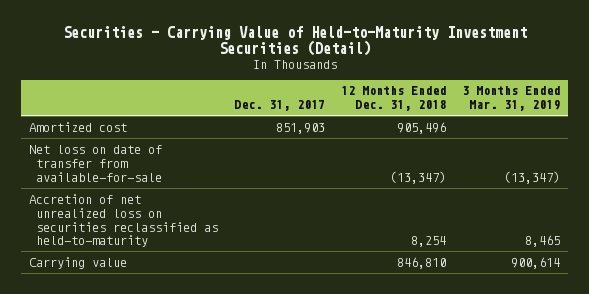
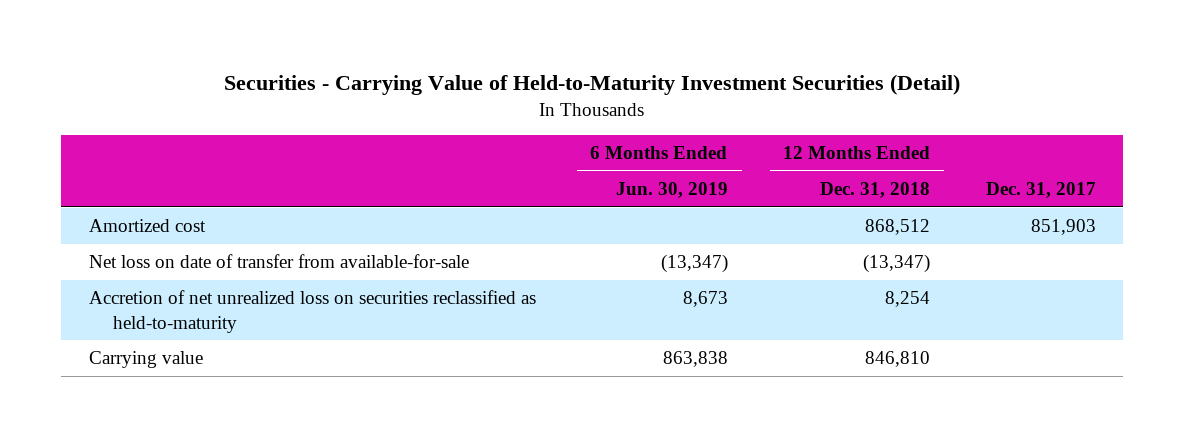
- | Dec. 31, 2017 | 12 Months Ended Dec. 31, 2018 | 3 Months Ended Mar. 31, 2019
+ | 6 Months Ended Jun. 30, 2019 | 12 Months Ended Dec. 31, 2018 | Dec. 31, 2017
- Amortized cost | 851,903 | 905,496 |
+ Amortized cost | | 868,512 | 851,903

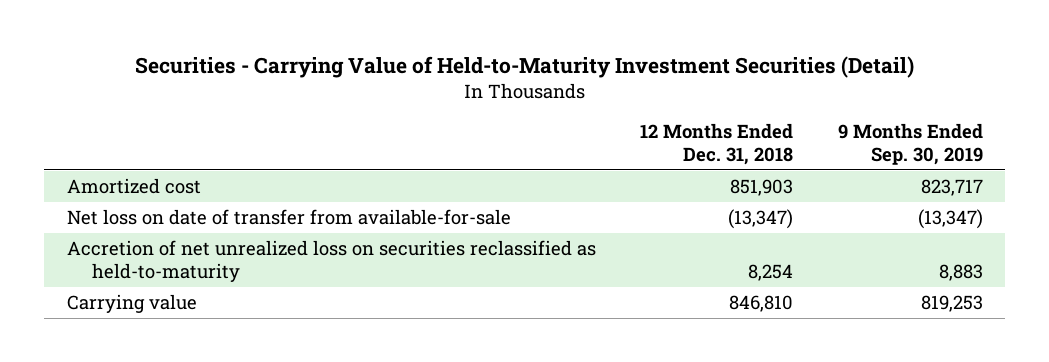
- | 6 Months Ended Jun. 30, 2019 | 12 Months Ended Dec. 31, 2018 | Dec. 31, 2017
+ | 12 Months Ended Dec. 31, 2018 | 9 Months Ended Sep. 30, 2019
- Amortized cost | | 868,512 | 851,903
+ Amortized cost | 851,903 | 823,717

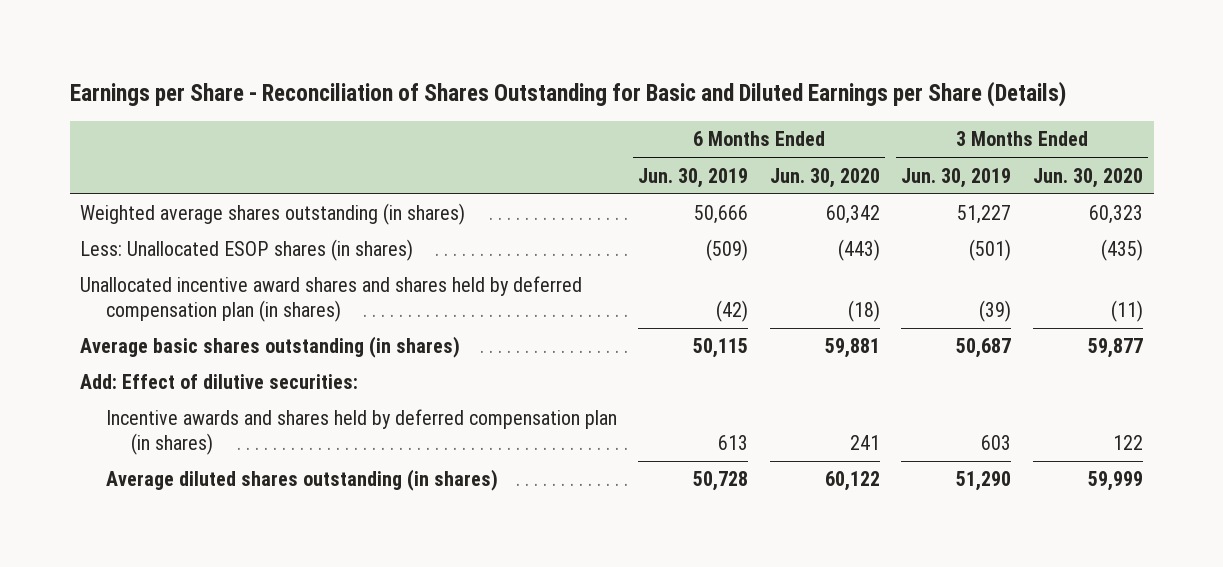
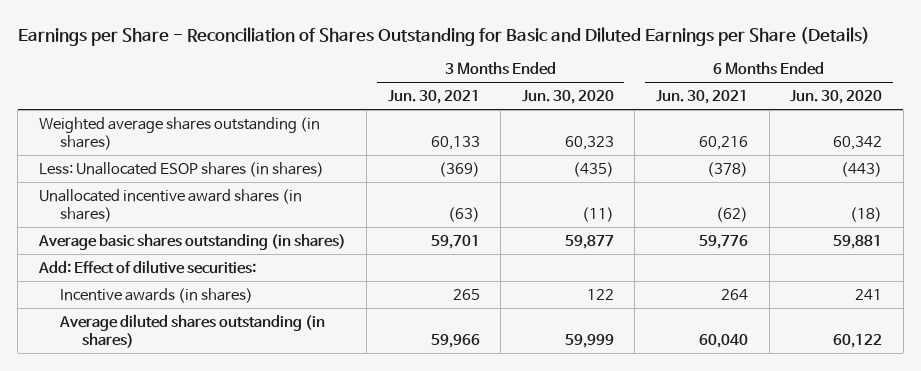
- | 6 Months Ended Jun. 30, 2019 | 6 Months Ended Jun. 30, 2020 | 3 Months Ended Jun. 30, 2019 | 3 Months Ended Jun. 30, 2020
+ | 3 Months Ended Jun. 30, 2021 | 3 Months Ended Jun. 30, 2020 | 6 Months Ended Jun. 30, 2021 | 6 Months Ended Jun. 30, 2020
- Unallocated incentive award shares and shares held by deferred compensation plan (in shares) | (42) | (18) | (39) | (11)
+ Unallocated incentive award shares (in shares) | (63) | (11) | (62) | (18)
- Incentive awards and shares held by deferred compensation plan (in shares) | 613 | 241 | 603 | 122
+ Incentive awards (in shares) | 265 | 122 | 264 | 241

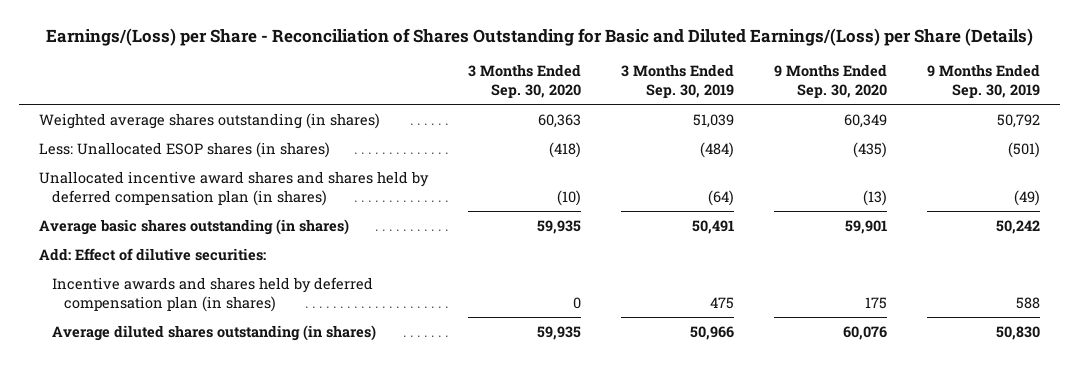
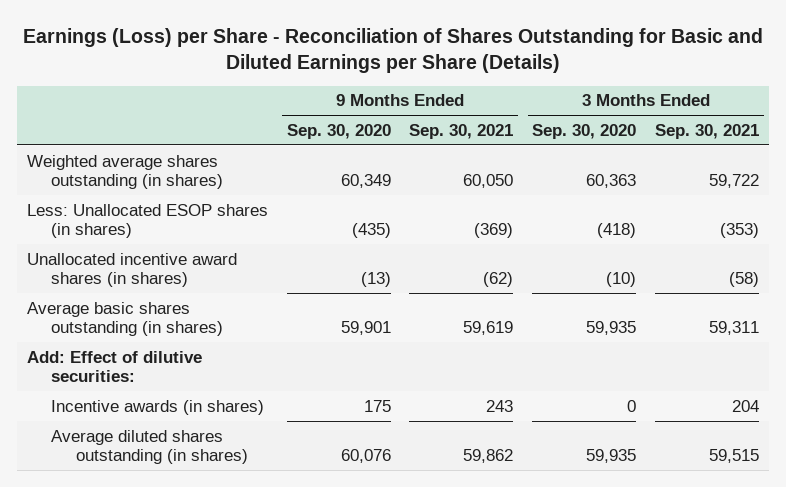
- Earnings/(Loss) per Share - Reconciliation of Shares Outstanding for Basic and Diluted Earnings/(Loss) per Share (Details)
+ Earnings (Loss) per Share - Reconciliation of Shares Outstanding for Basic and Diluted Earnings per Share (Details)
- | 3 Months Ended Sep. 30, 2020 | 3 Months Ended Sep. 30, 2019 | 9 Months Ended Sep. 30, 2020 | 9 Months Ended Sep. 30, 2019
+ | 9 Months Ended Sep. 30, 2020 | 9 Months Ended Sep. 30, 2021 | 3 Months Ended Sep. 30, 2020 | 3 Months Ended Sep. 30, 2021
- Unallocated incentive award shares and shares held by deferred compensation plan (in shares) | (10) | (64) | (13) | (49)
+ Unallocated incentive award shares (in shares) | (13) | (62) | (10) | (58)
- Incentive awards and shares held by deferred compensation plan (in shares) | 0 | 475 | 175 | 588
+ Incentive awards (in shares) | 175 | 243 | 0 | 204

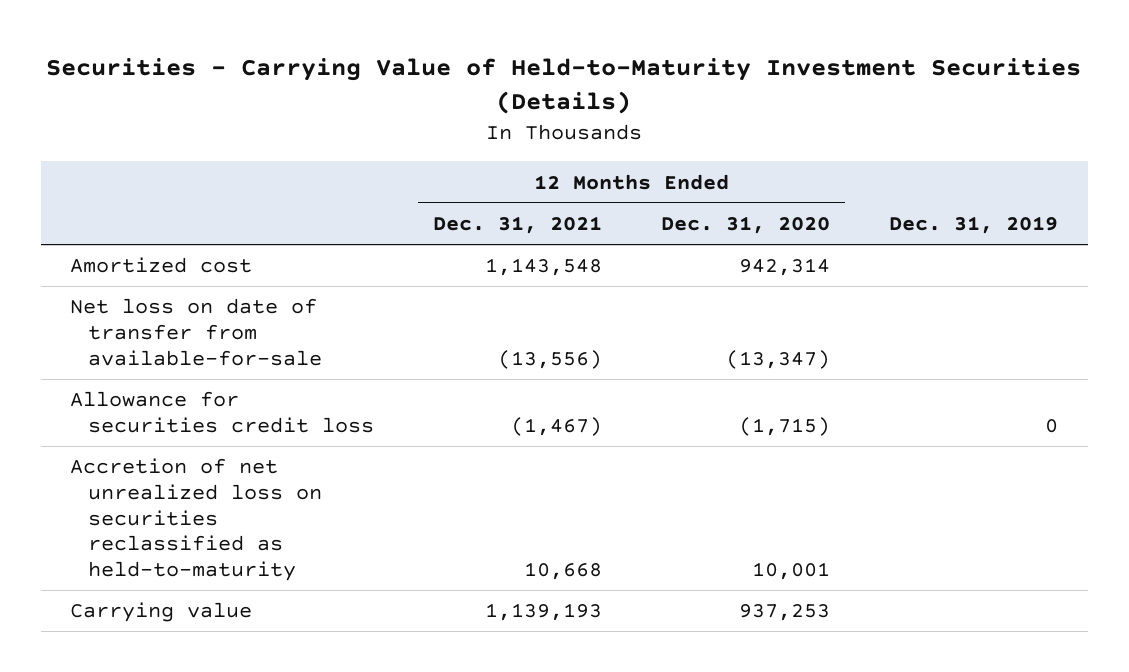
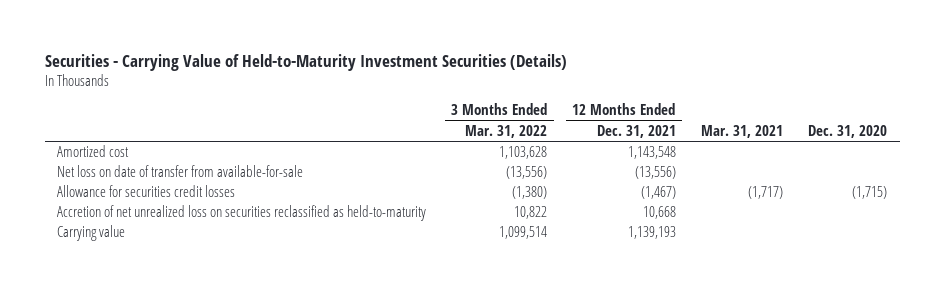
- | 12 Months Ended Dec. 31, 2021 | 12 Months Ended Dec. 31, 2020 | Dec. 31, 2019
+ | 3 Months Ended Mar. 31, 2022 | 12 Months Ended Dec. 31, 2021 | Mar. 31, 2021 | Dec. 31, 2020
- Allowance for securities credit loss | (1,467) | (1,715) | 0
+ Allowance for securities credit losses | (1,380) | (1,467) | (1,717) | (1,715)

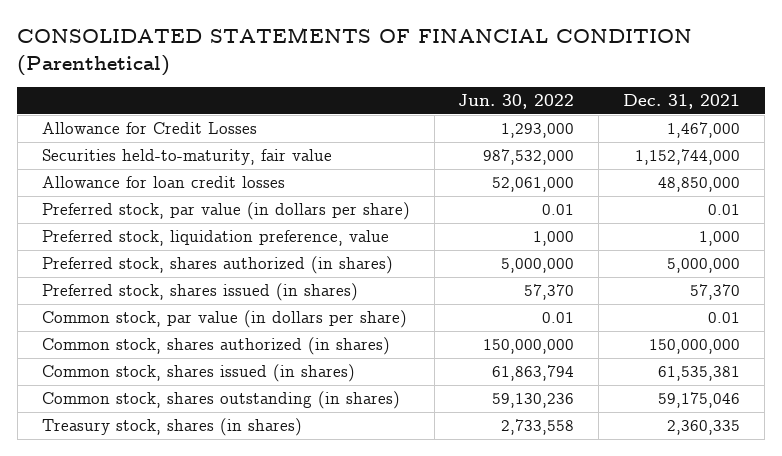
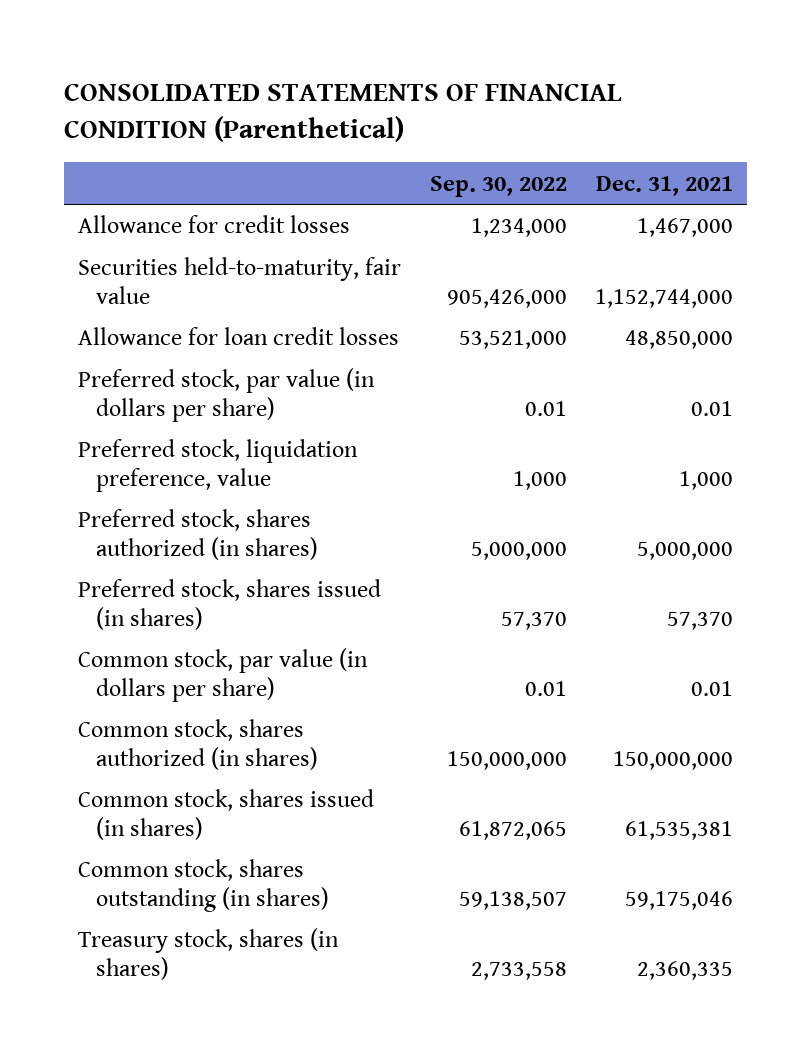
- | Jun. 30, 2022 | Dec. 31, 2021
+ | Sep. 30, 2022 | Dec. 31, 2021
- Allowance for Credit Losses | 1,293,000 | 1,467,000
+ Allowance for credit losses | 1,234,000 | 1,467,000

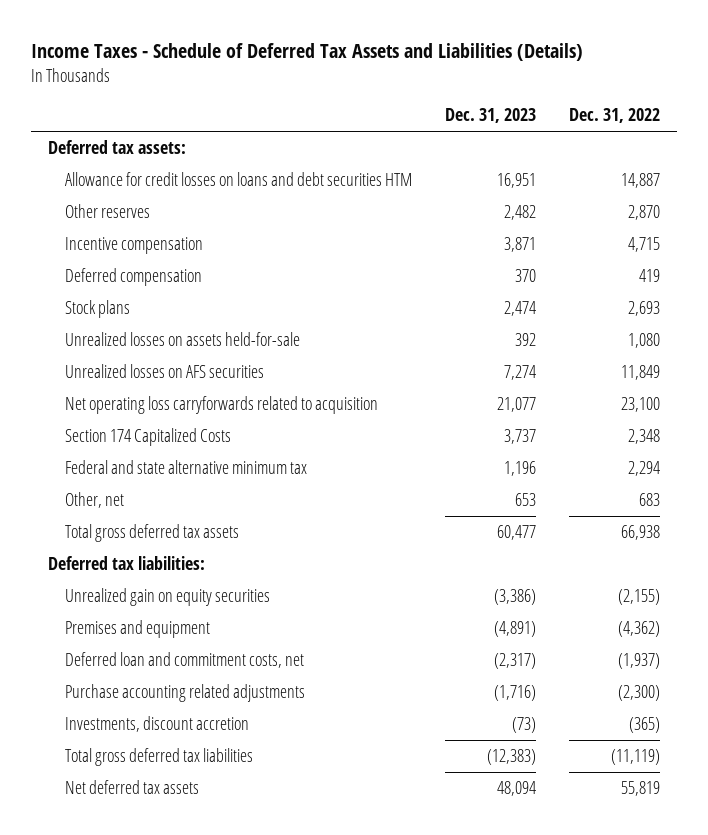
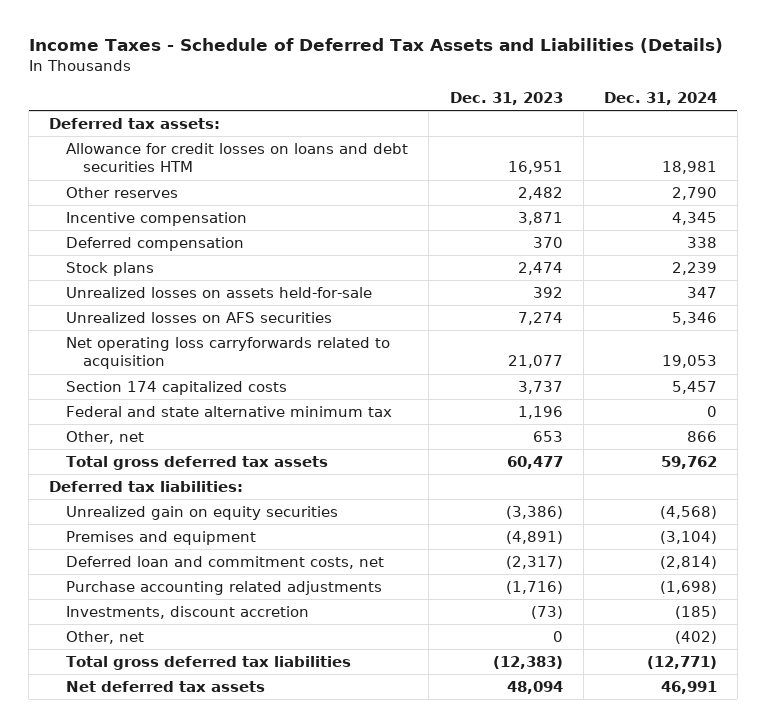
- | Dec. 31, 2023 | Dec. 31, 2022
+ | Dec. 31, 2023 | Dec. 31, 2024
- Section 174 Capitalized Costs | 3,737 | 2,348
+ Section 174 capitalized costs | 3,737 | 5,457
+ Other, net | 0 | (402)

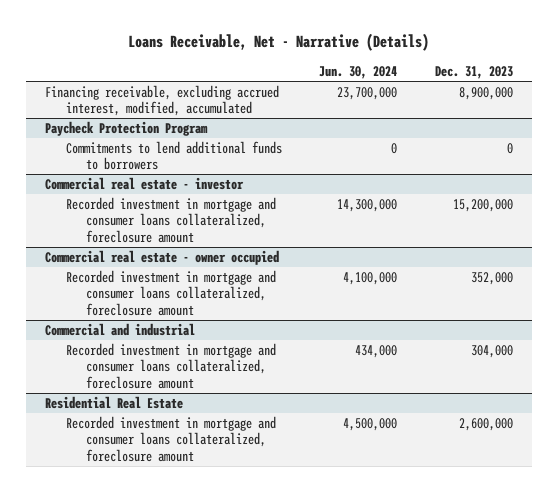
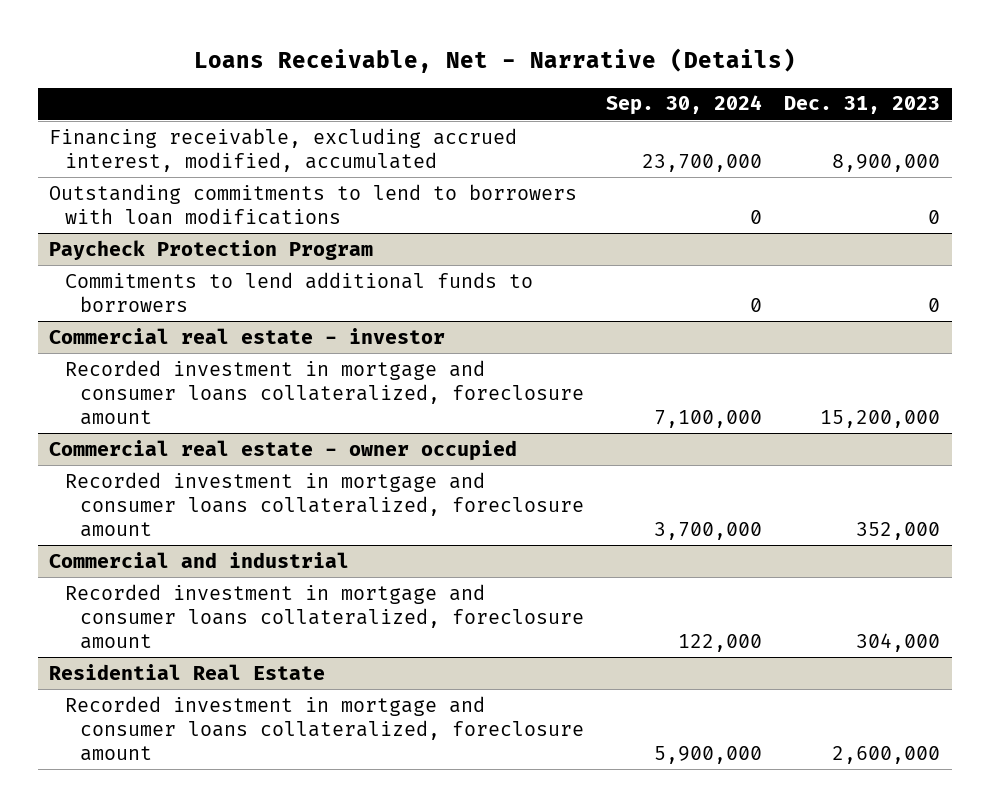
- | Jun. 30, 2024 | Dec. 31, 2023
+ | Sep. 30, 2024 | Dec. 31, 2023
+ Outstanding commitments to lend to borrowers with loan modifications | 0 | 0

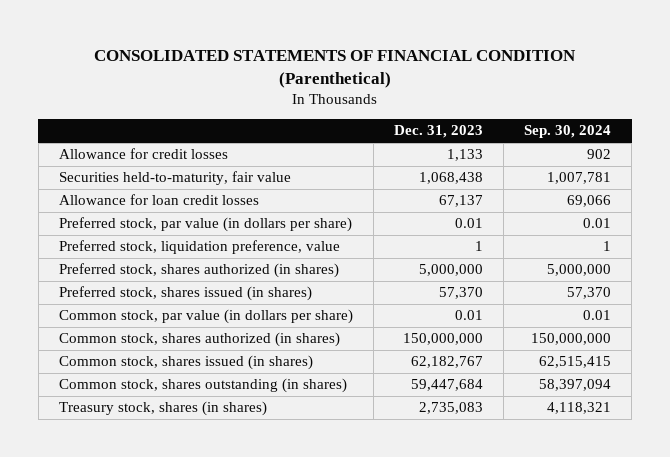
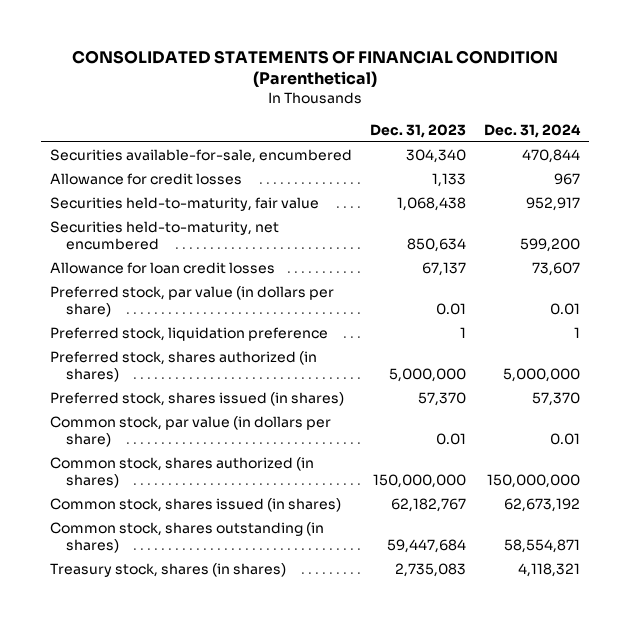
- | Dec. 31, 2023 | Sep. 30, 2024
+ | Dec. 31, 2023 | Dec. 31, 2024
+ Securities available-for-sale, encumbered | 304,340 | 470,844
+ Securities held-to-maturity, net encumbered | 850,634 | 599,200
- Preferred stock, liquidation preference, value | 1 | 1
+ Preferred stock, liquidation preference | 1 | 1

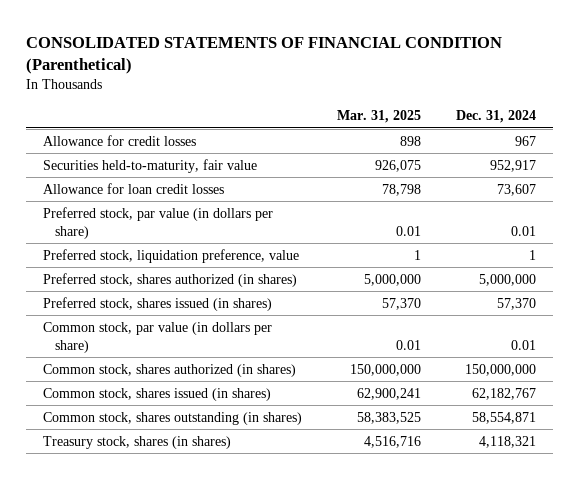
- | Dec. 31, 2023 | Dec. 31, 2024
+ | Mar. 31, 2025 | Dec. 31, 2024
- Securities available-for-sale, encumbered | 304,340 | 470,844
- Securities held-to-maturity, net encumbered | 850,634 | 599,200
- Preferred stock, liquidation preference | 1 | 1
+ Preferred stock, liquidation preference, value | 1 | 1
- Common stock, shares issued (in shares) | 62,182,767 | 62,673,192
+ Common stock, shares issued (in shares) | 62,900,241 | 62,182,767

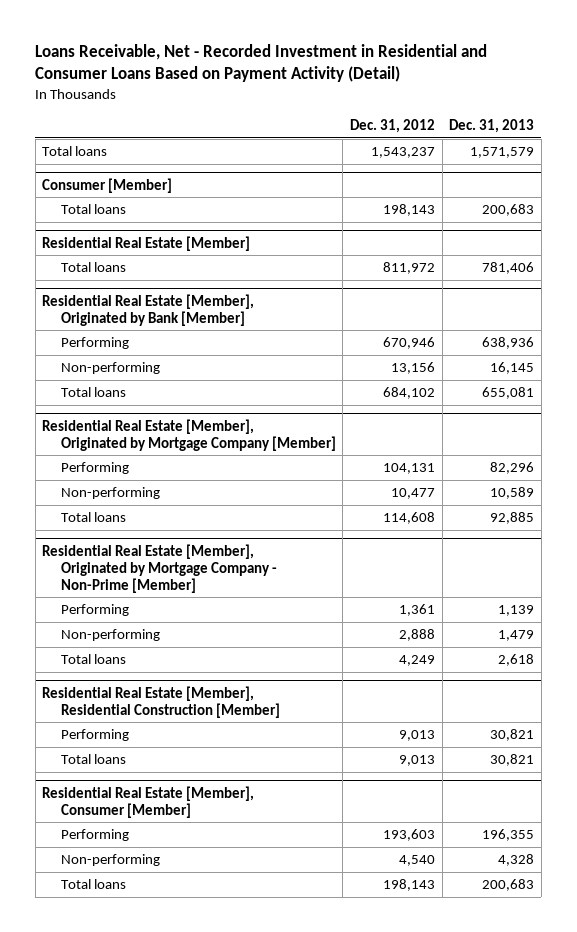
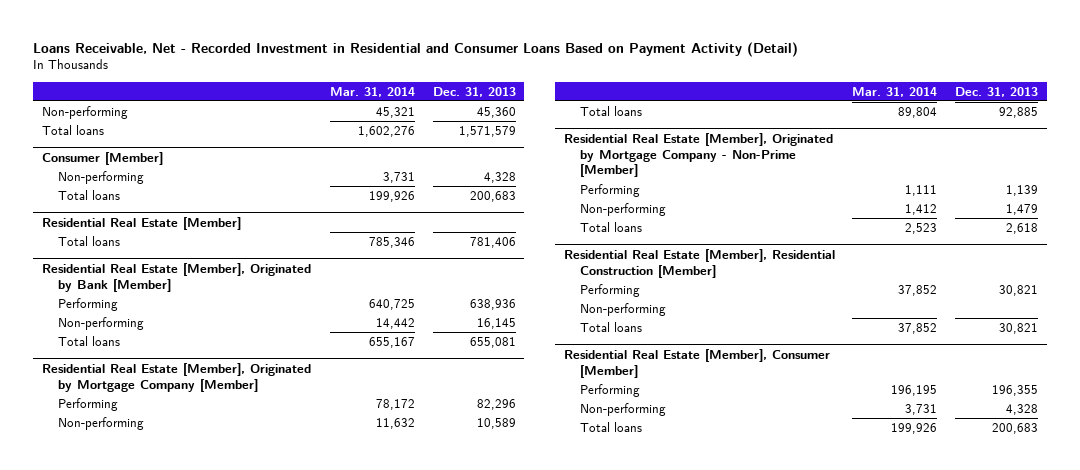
- | Dec. 31, 2012 | Dec. 31, 2013
+ | Mar. 31, 2014 | Dec. 31, 2013
+ Non-performing | 45,321 | 45,360
@ Consumer [Member]
+ Non-performing | 3,731 | 4,328
@ Residential Real Estate [Member], Residential Construction [Member]
+ Non-performing

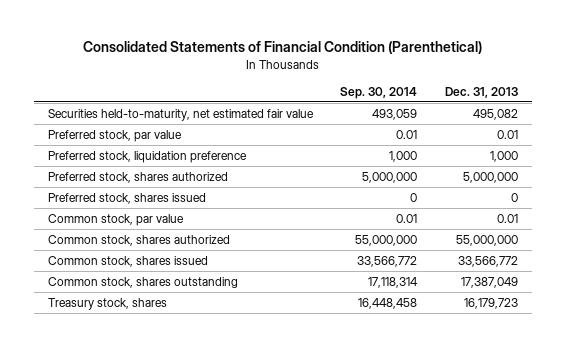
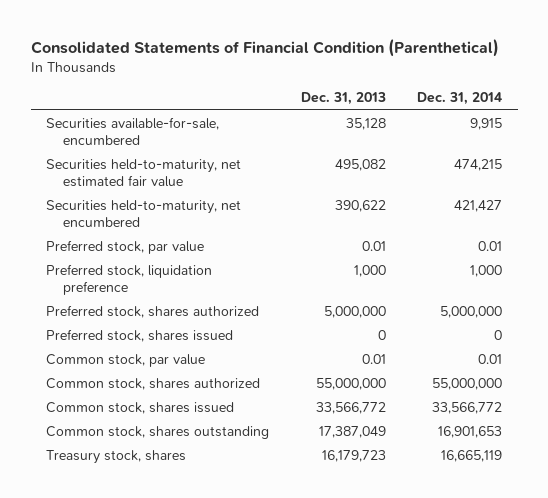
- | Sep. 30, 2014 | Dec. 31, 2013
+ | Dec. 31, 2013 | Dec. 31, 2014
+ Securities available-for-sale, encumbered | 35,128 | 9,915
+ Securities held-to-maturity, net encumbered | 390,622 | 421,427

